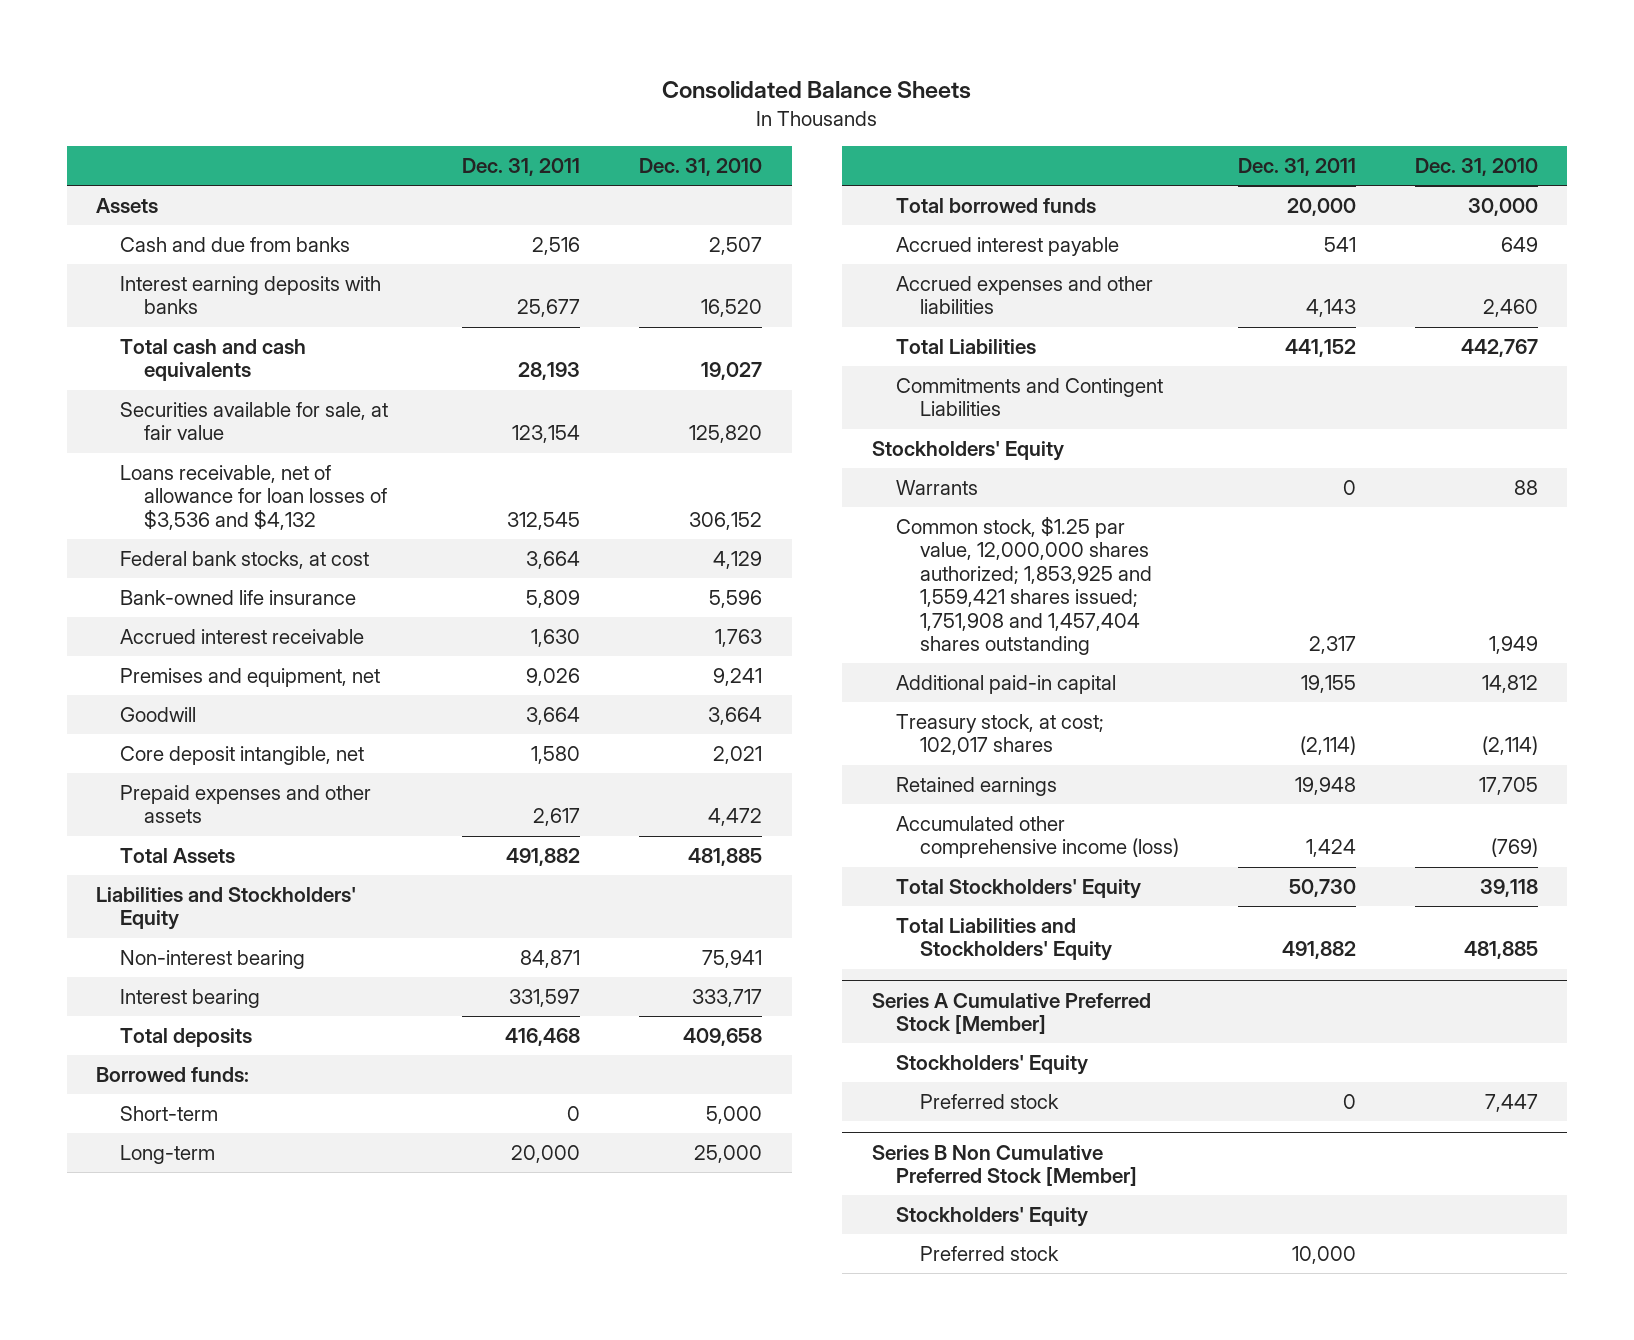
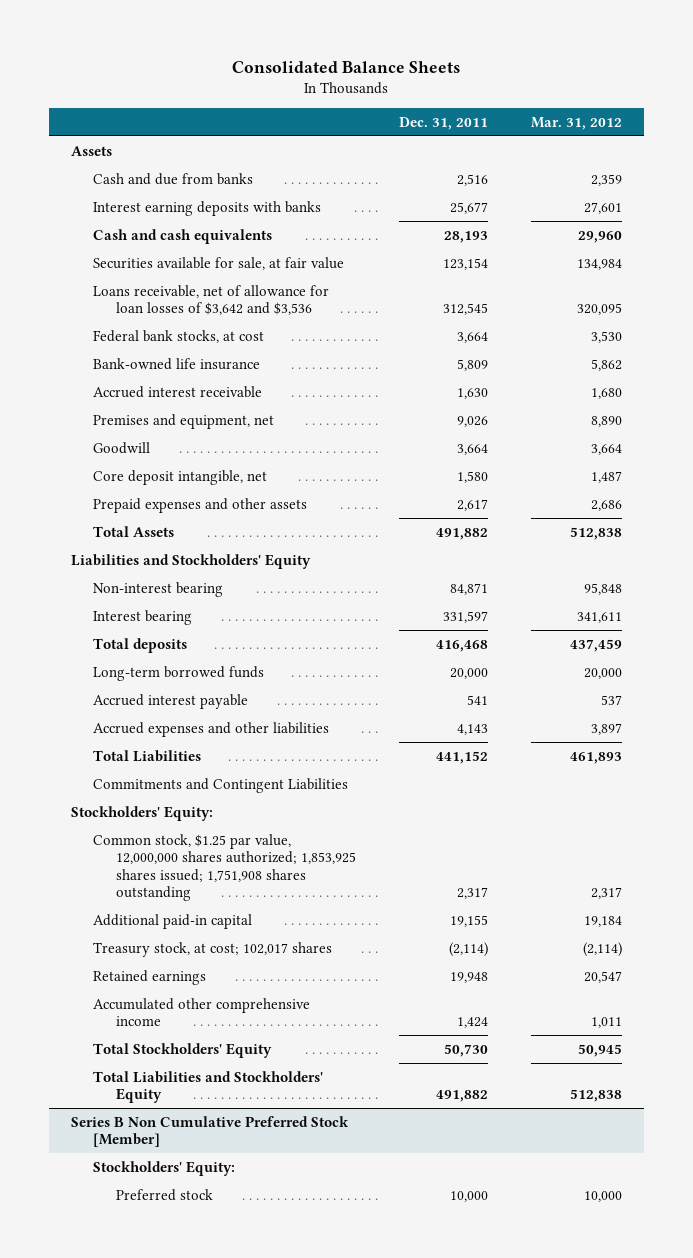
- | Dec. 31, 2011 | Dec. 31, 2010
+ | Dec. 31, 2011 | Mar. 31, 2012
- Total cash and cash equivalents | 28,193 | 19,027
+ Cash and cash equivalents | 28,193 | 29,960
- Loans receivable, net of allowance for loan losses of $3,536 and $4,132 | 312,545 | 306,152
+ Loans receivable, net of allowance for loan losses of $3,642 and $3,536 | 312,545 | 320,095
- Borrowed funds:
- Short-term | 0 | 5,000
- Long-term | 20,000 | 25,000
- Total borrowed funds | 20,000 | 30,000
+ Long-term borrowed funds | 20,000 | 20,000
- Stockholders' Equity
- Warrants | 0 | 88
- Common stock, $1.25 par value, 12,000,000 shares authorized; 1,853,925 and 1,559,421 shares issued; 1,751,908 and 1,457,404 shares outstanding | 2,317 | 1,949
+ Stockholders' Equity:
+ Common stock, $1.25 par value, 12,000,000 shares authorized; 1,853,925 shares issued; 1,751,908 shares outstanding | 2,317 | 2,317
- Accumulated other comprehensive income (loss) | 1,424 | (769)
+ Accumulated other comprehensive income | 1,424 | 1,011
- Series A Cumulative Preferred Stock [Member]
- Stockholders' Equity
- Preferred stock | 0 | 7,447
@ Series B Non Cumulative Preferred Stock [Member]
- Stockholders' Equity
+ Stockholders' Equity:

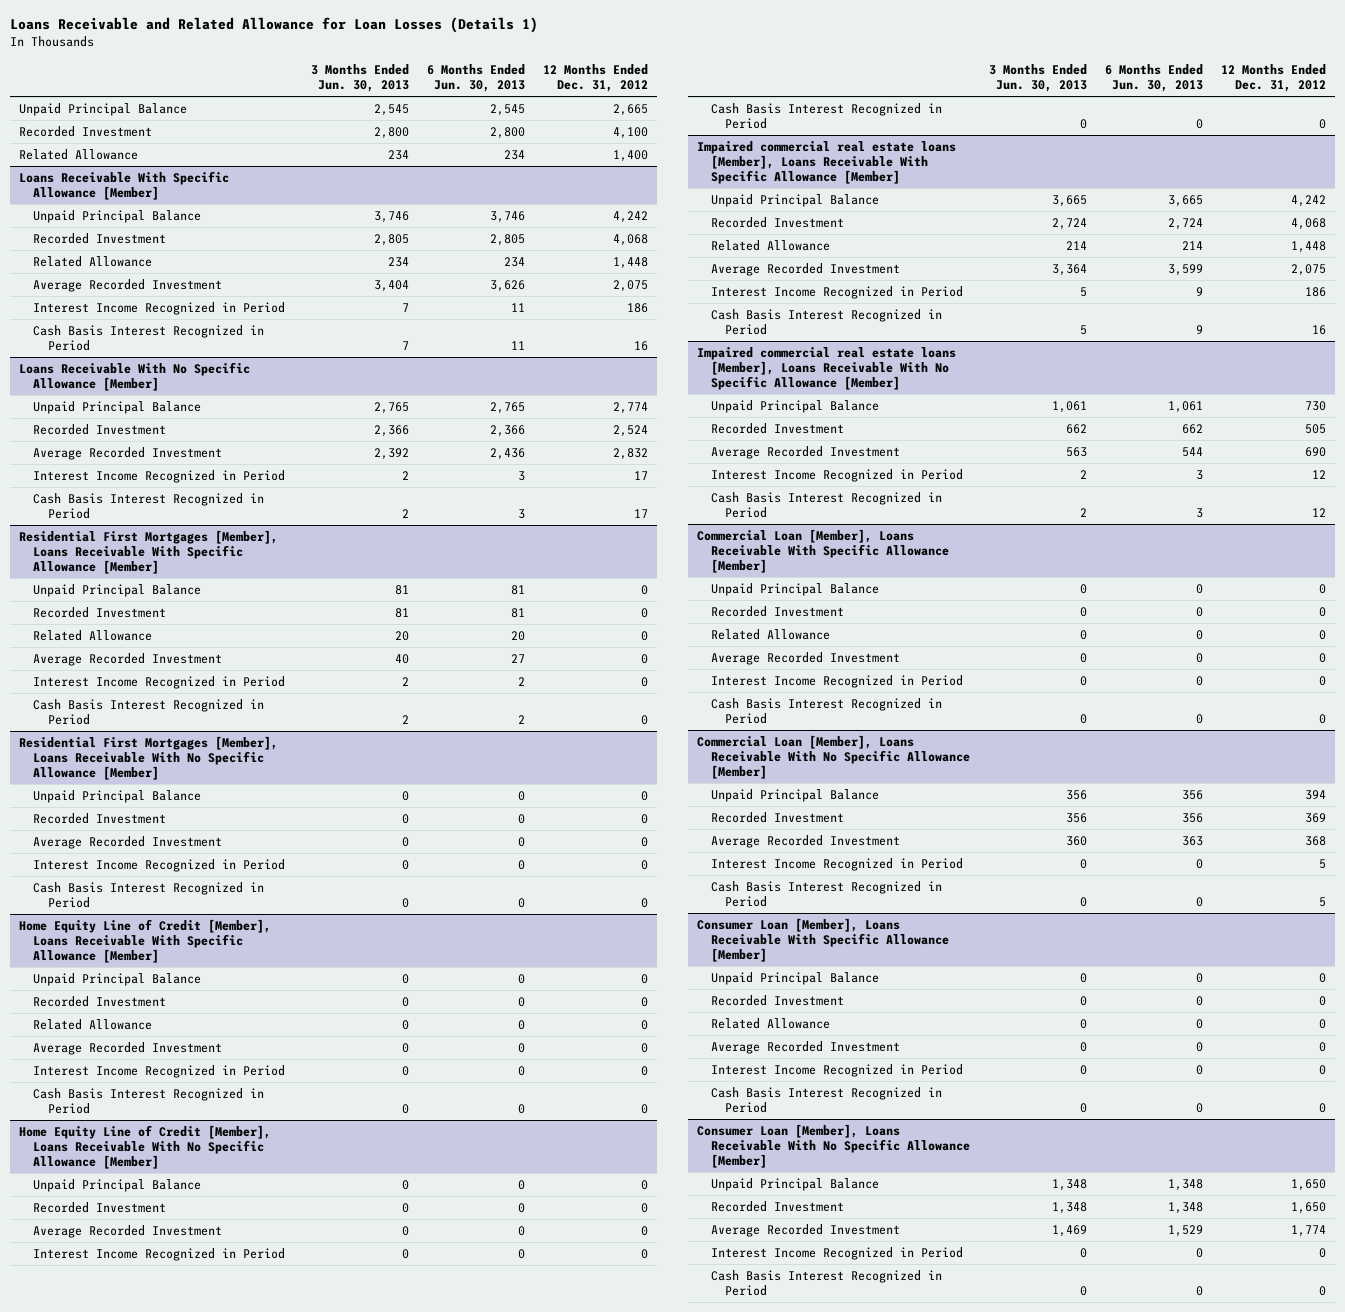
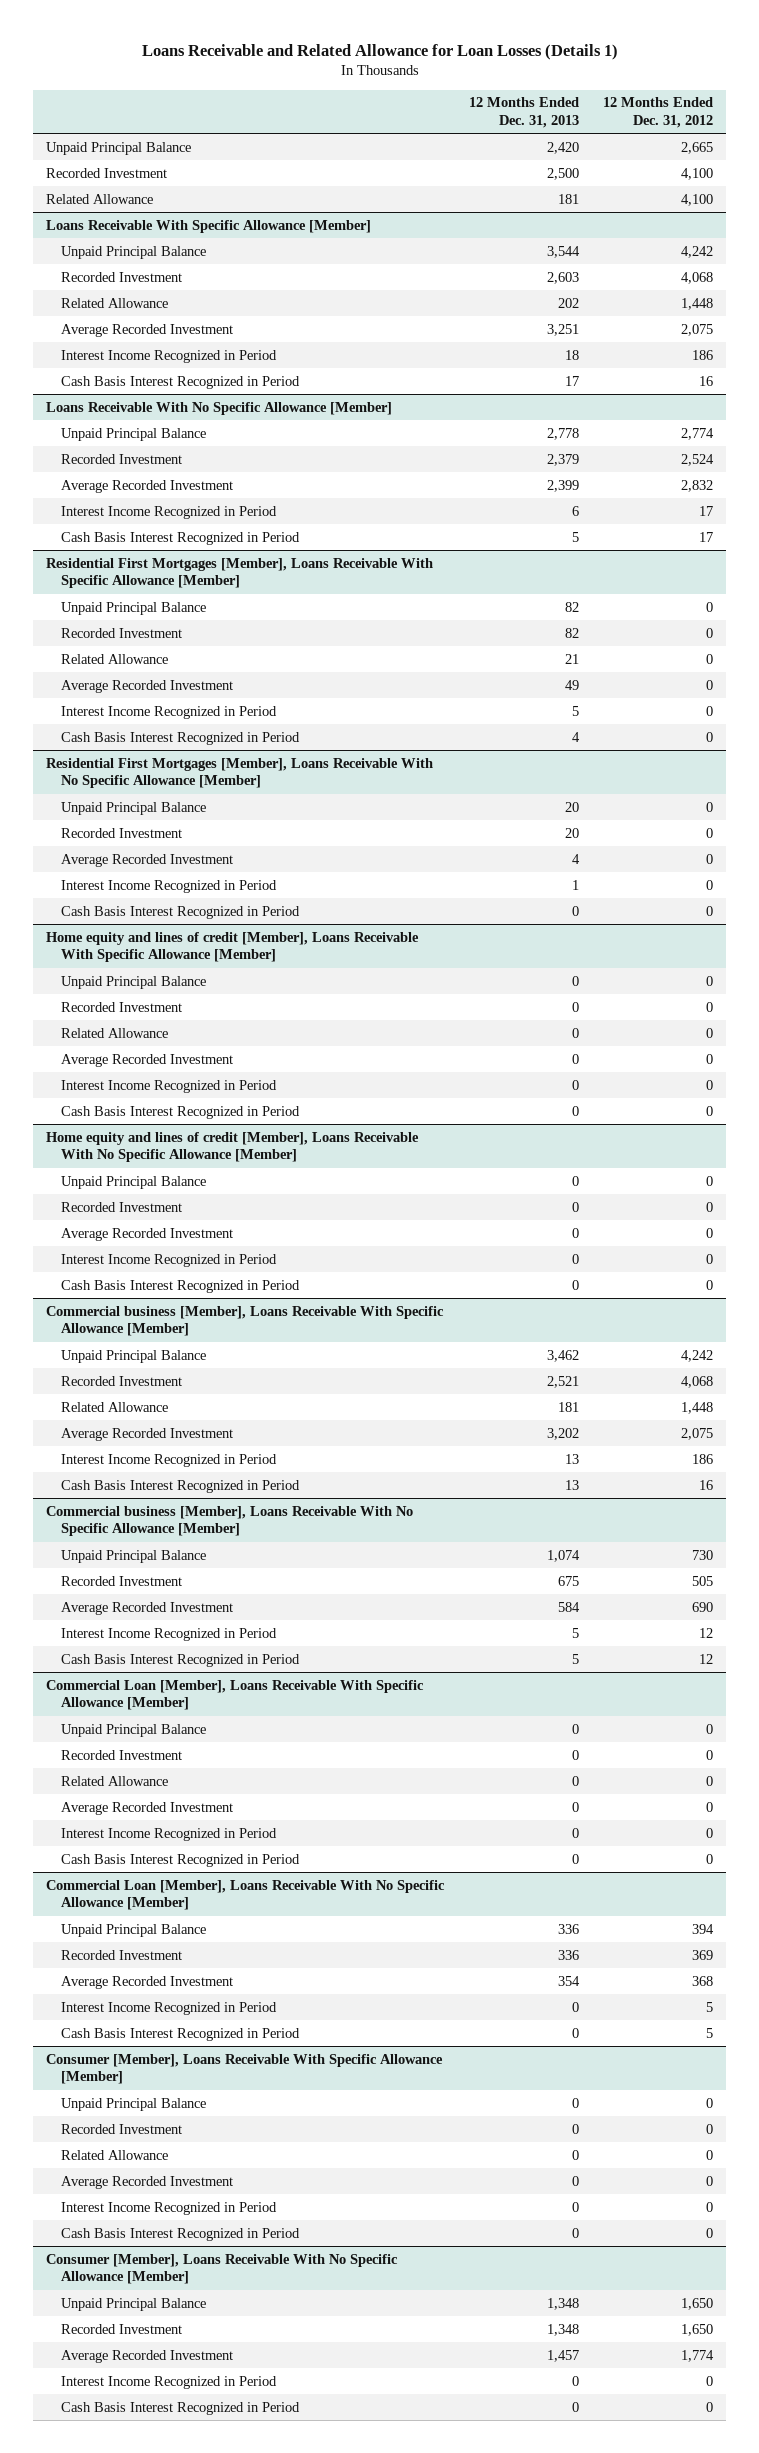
- | 3 Months Ended Jun. 30, 2013 | 6 Months Ended Jun. 30, 2013 | 12 Months Ended Dec. 31, 2012
+ | 12 Months Ended Dec. 31, 2013 | 12 Months Ended Dec. 31, 2012
- Related Allowance | 234 | 234 | 1,400
+ Related Allowance | 181 | 4,100
- Home Equity Line of Credit [Member], Loans Receivable With Specific Allowance [Member]
+ Home equity and lines of credit [Member], Loans Receivable With Specific Allowance [Member]
- Home Equity Line of Credit [Member], Loans Receivable With No Specific Allowance [Member]
+ Home equity and lines of credit [Member], Loans Receivable With No Specific Allowance [Member]
- Impaired commercial real estate loans [Member], Loans Receivable With Specific Allowance [Member]
+ Commercial business [Member], Loans Receivable With Specific Allowance [Member]
- Impaired commercial real estate loans [Member], Loans Receivable With No Specific Allowance [Member]
+ Commercial business [Member], Loans Receivable With No Specific Allowance [Member]
- Consumer Loan [Member], Loans Receivable With Specific Allowance [Member]
+ Consumer [Member], Loans Receivable With Specific Allowance [Member]
- Consumer Loan [Member], Loans Receivable With No Specific Allowance [Member]
+ Consumer [Member], Loans Receivable With No Specific Allowance [Member]

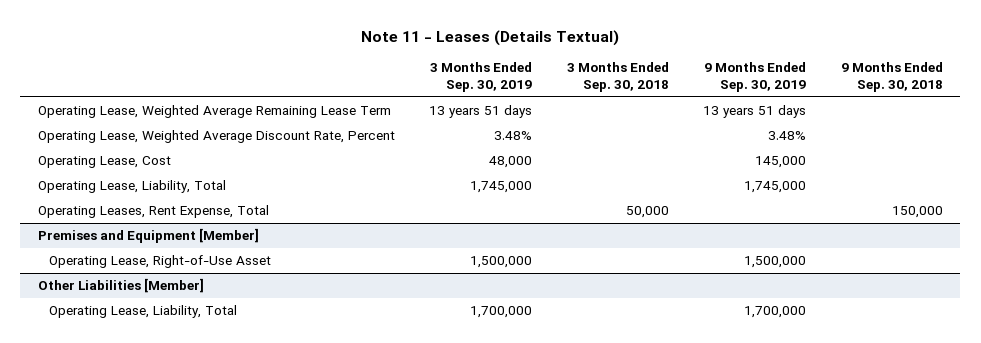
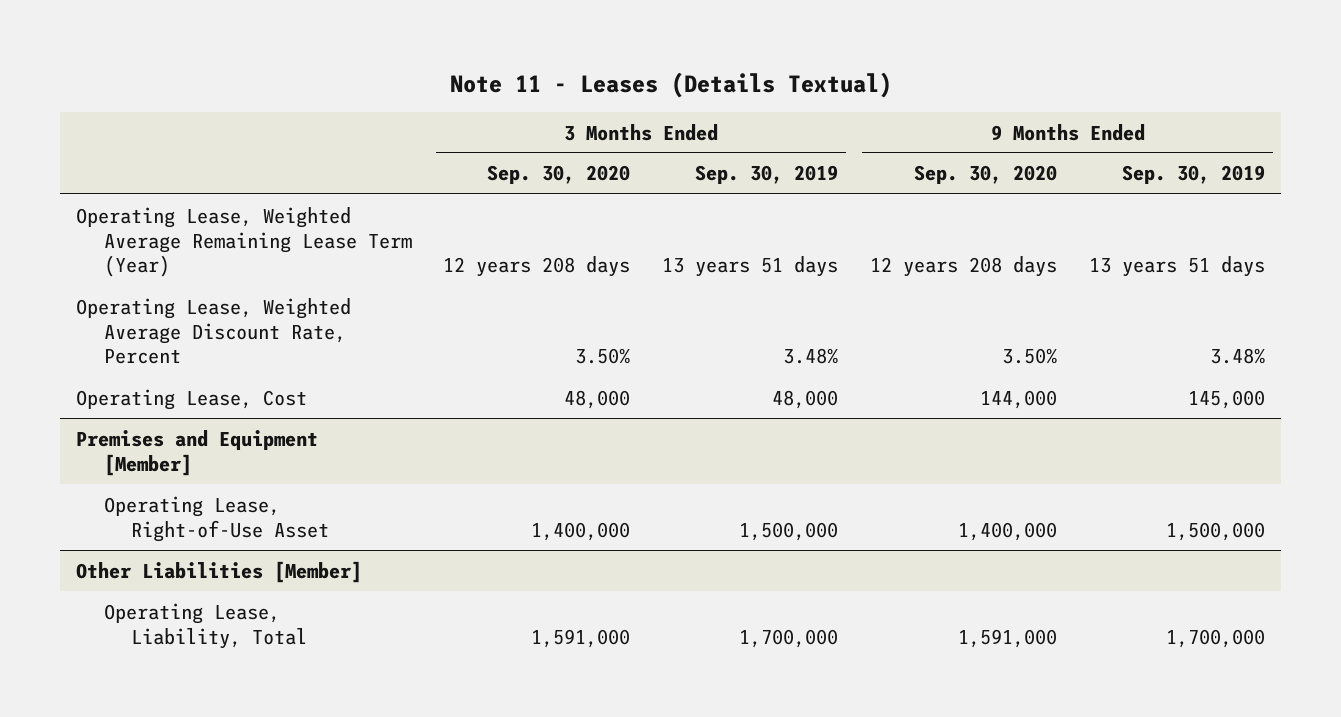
- | 3 Months Ended Sep. 30, 2019 | 3 Months Ended Sep. 30, 2018 | 9 Months Ended Sep. 30, 2019 | 9 Months Ended Sep. 30, 2018
+ | 3 Months Ended Sep. 30, 2020 | 3 Months Ended Sep. 30, 2019 | 9 Months Ended Sep. 30, 2020 | 9 Months Ended Sep. 30, 2019
- Operating Lease, Weighted Average Remaining Lease Term | 13 years 51 days | | 13 years 51 days |
+ Operating Lease, Weighted Average Remaining Lease Term (Year) | 12 years 208 days | 13 years 51 days | 12 years 208 days | 13 years 51 days
- Operating Lease, Liability, Total | 1,745,000 | | 1,745,000 |
- Operating Leases, Rent Expense, Total | | 50,000 | | 150,000

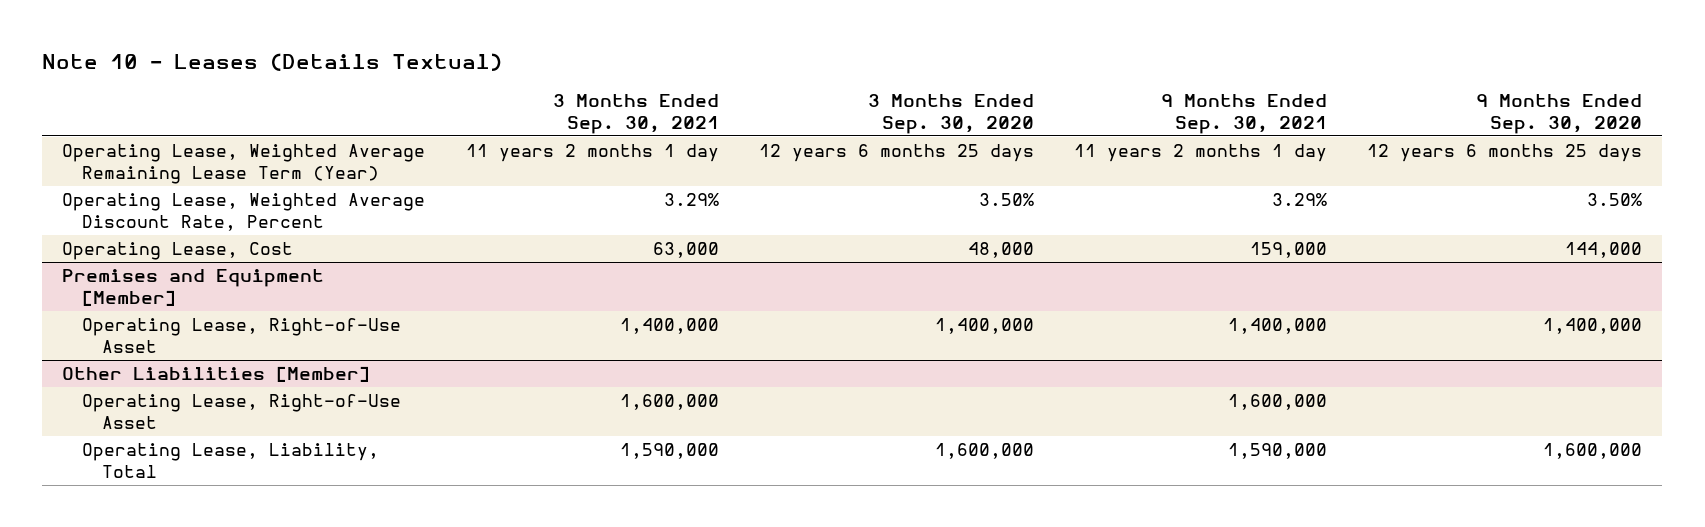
- Note 11 - Leases (Details Textual)
+ Note 10 - Leases (Details Textual)
- | 3 Months Ended Sep. 30, 2020 | 3 Months Ended Sep. 30, 2019 | 9 Months Ended Sep. 30, 2020 | 9 Months Ended Sep. 30, 2019
+ | 3 Months Ended Sep. 30, 2021 | 3 Months Ended Sep. 30, 2020 | 9 Months Ended Sep. 30, 2021 | 9 Months Ended Sep. 30, 2020
- Operating Lease, Weighted Average Remaining Lease Term (Year) | 12 years 208 days | 13 years 51 days | 12 years 208 days | 13 years 51 days
+ Operating Lease, Weighted Average Remaining Lease Term (Year) | 11 years 2 months 1 day | 12 years 6 months 25 days | 11 years 2 months 1 day | 12 years 6 months 25 days
@ Other Liabilities [Member]
- Operating Lease, Liability, Total | 1,591,000 | 1,700,000 | 1,591,000 | 1,700,000
+ Operating Lease, Right-of-Use Asset | 1,600,000 | | 1,600,000 |
+ Operating Lease, Liability, Total | 1,590,000 | 1,600,000 | 1,590,000 | 1,600,000

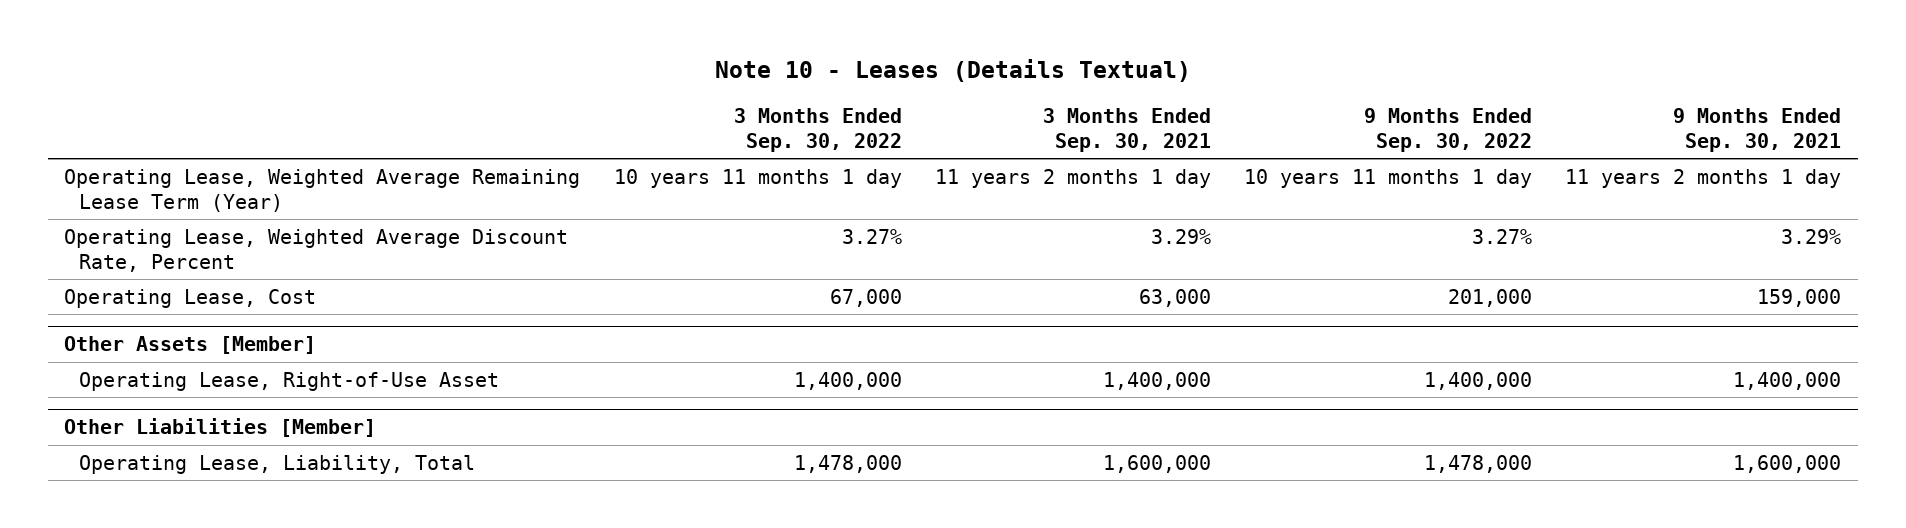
- | 3 Months Ended Sep. 30, 2021 | 3 Months Ended Sep. 30, 2020 | 9 Months Ended Sep. 30, 2021 | 9 Months Ended Sep. 30, 2020
+ | 3 Months Ended Sep. 30, 2022 | 3 Months Ended Sep. 30, 2021 | 9 Months Ended Sep. 30, 2022 | 9 Months Ended Sep. 30, 2021
- Premises and Equipment [Member]
+ Other Assets [Member]
@ Other Liabilities [Member]
- Operating Lease, Right-of-Use Asset | 1,600,000 | | 1,600,000 |
- Operating Lease, Liability, Total | 1,590,000 | 1,600,000 | 1,590,000 | 1,600,000
+ Operating Lease, Liability, Total | 1,478,000 | 1,600,000 | 1,478,000 | 1,600,000

